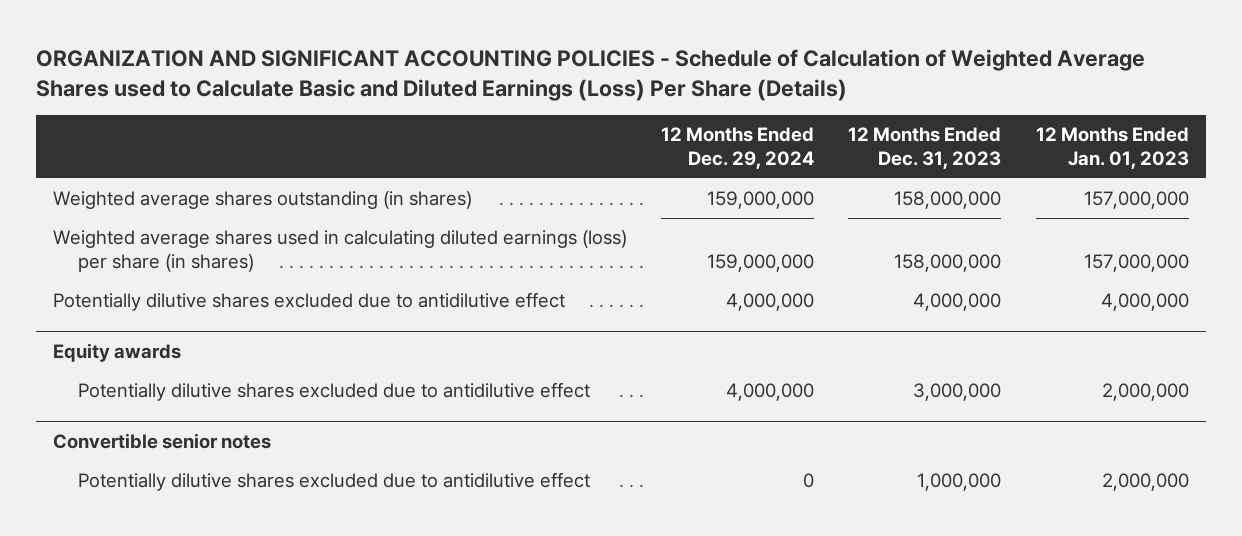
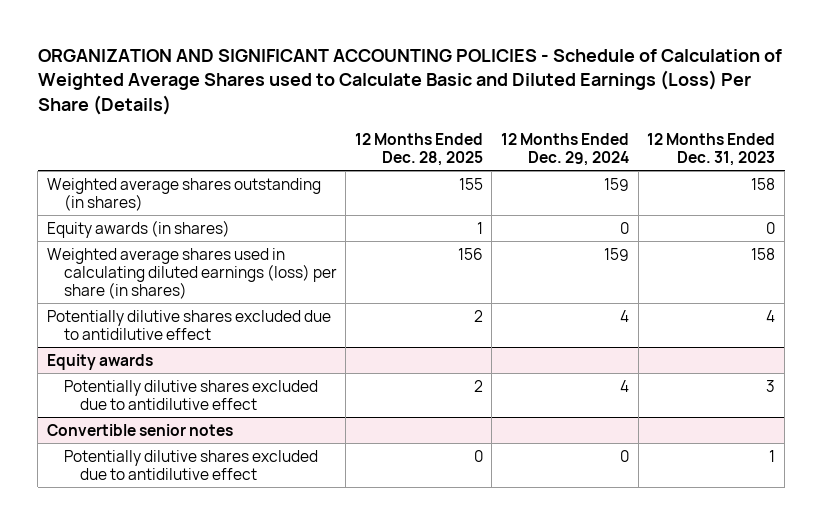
- | 12 Months Ended Dec. 29, 2024 | 12 Months Ended Dec. 31, 2023 | 12 Months Ended Jan. 01, 2023
+ | 12 Months Ended Dec. 28, 2025 | 12 Months Ended Dec. 29, 2024 | 12 Months Ended Dec. 31, 2023
- Weighted average shares outstanding (in shares) | 159,000,000 | 158,000,000 | 157,000,000
- Weighted average shares used in calculating diluted earnings (loss) per share (in shares) | 159,000,000 | 158,000,000 | 157,000,000
- Potentially dilutive shares excluded due to antidilutive effect | 4,000,000 | 4,000,000 | 4,000,000
+ Weighted average shares outstanding (in shares) | 155 | 159 | 158
+ Equity awards (in shares) | 1 | 0 | 0
+ Weighted average shares used in calculating diluted earnings (loss) per share (in shares) | 156 | 159 | 158
+ Potentially dilutive shares excluded due to antidilutive effect | 2 | 4 | 4
@ Equity awards
- Potentially dilutive shares excluded due to antidilutive effect | 4,000,000 | 3,000,000 | 2,000,000
+ Potentially dilutive shares excluded due to antidilutive effect | 2 | 4 | 3
@ Convertible senior notes
- Potentially dilutive shares excluded due to antidilutive effect | 0 | 1,000,000 | 2,000,000
+ Potentially dilutive shares excluded due to antidilutive effect | 0 | 0 | 1

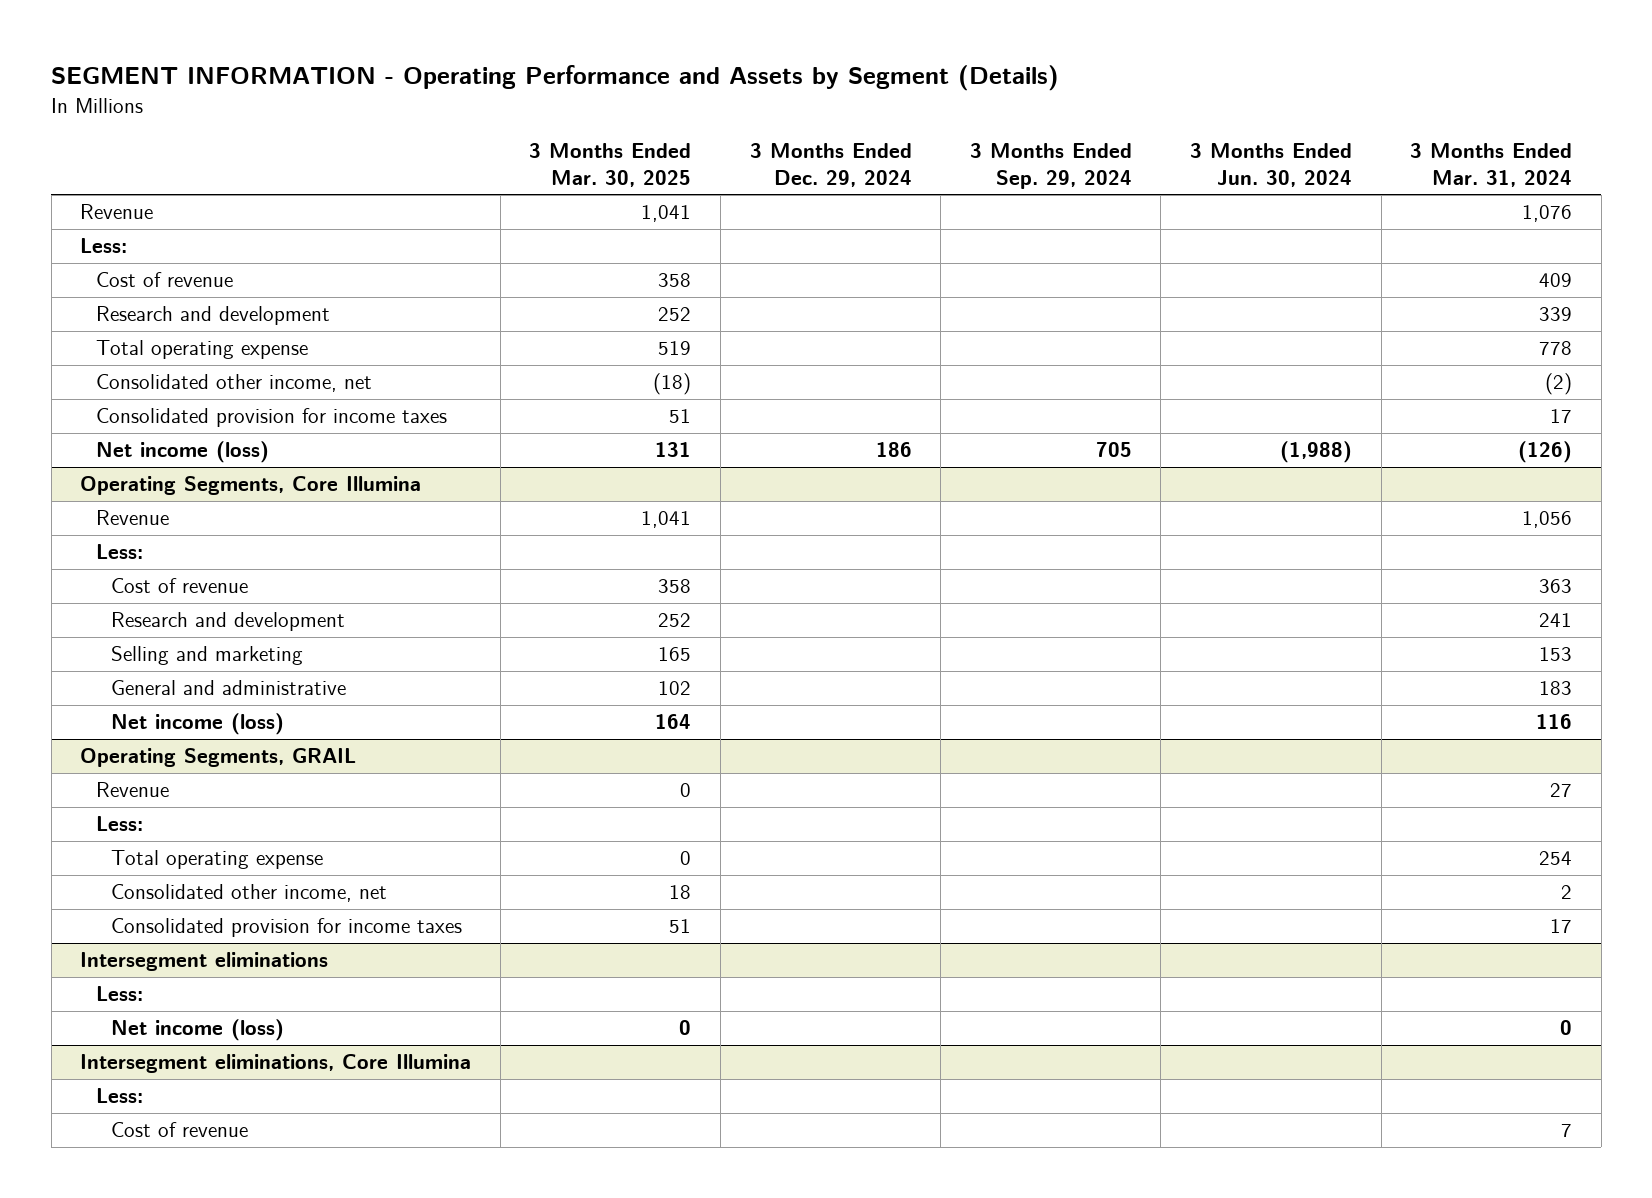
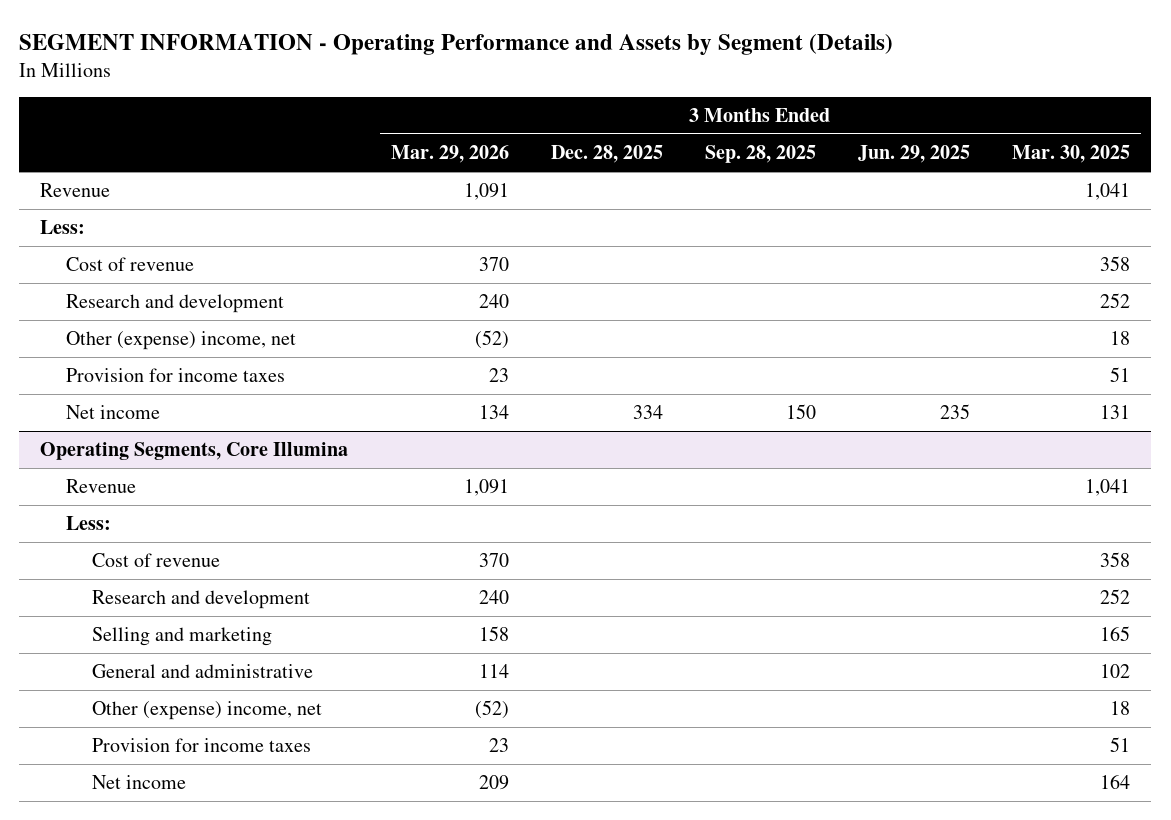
- | 3 Months Ended Mar. 30, 2025 | 3 Months Ended Dec. 29, 2024 | 3 Months Ended Sep. 29, 2024 | 3 Months Ended Jun. 30, 2024 | 3 Months Ended Mar. 31, 2024
+ | 3 Months Ended Mar. 29, 2026 | 3 Months Ended Dec. 28, 2025 | 3 Months Ended Sep. 28, 2025 | 3 Months Ended Jun. 29, 2025 | 3 Months Ended Mar. 30, 2025
- Total operating expense | 519 | | | | 778
- Consolidated other income, net | (18) | | | | (2)
- Consolidated provision for income taxes | 51 | | | | 17
- Net income (loss) | 131 | 186 | 705 | (1,988) | (126)
+ Other (expense) income, net | (52) | | | | 18
+ Provision for income taxes | 23 | | | | 51
+ Net income | 134 | 334 | 150 | 235 | 131
@ Operating Segments, Core Illumina
- Net income (loss) | 164 | | | | 116
- Operating Segments, GRAIL
- Revenue | 0 | | | | 27
- Less:
- Total operating expense | 0 | | | | 254
- Consolidated other income, net | 18 | | | | 2
- Consolidated provision for income taxes | 51 | | | | 17
- Intersegment eliminations
- Less:
- Net income (loss) | 0 | | | | 0
- Intersegment eliminations, Core Illumina
- Less:
- Cost of revenue | | | | | 7
@ Operating Segments, Core Illumina
+ Other (expense) income, net | (52) | | | | 18
+ Provision for income taxes | 23 | | | | 51
+ Net income | 209 | | | | 164

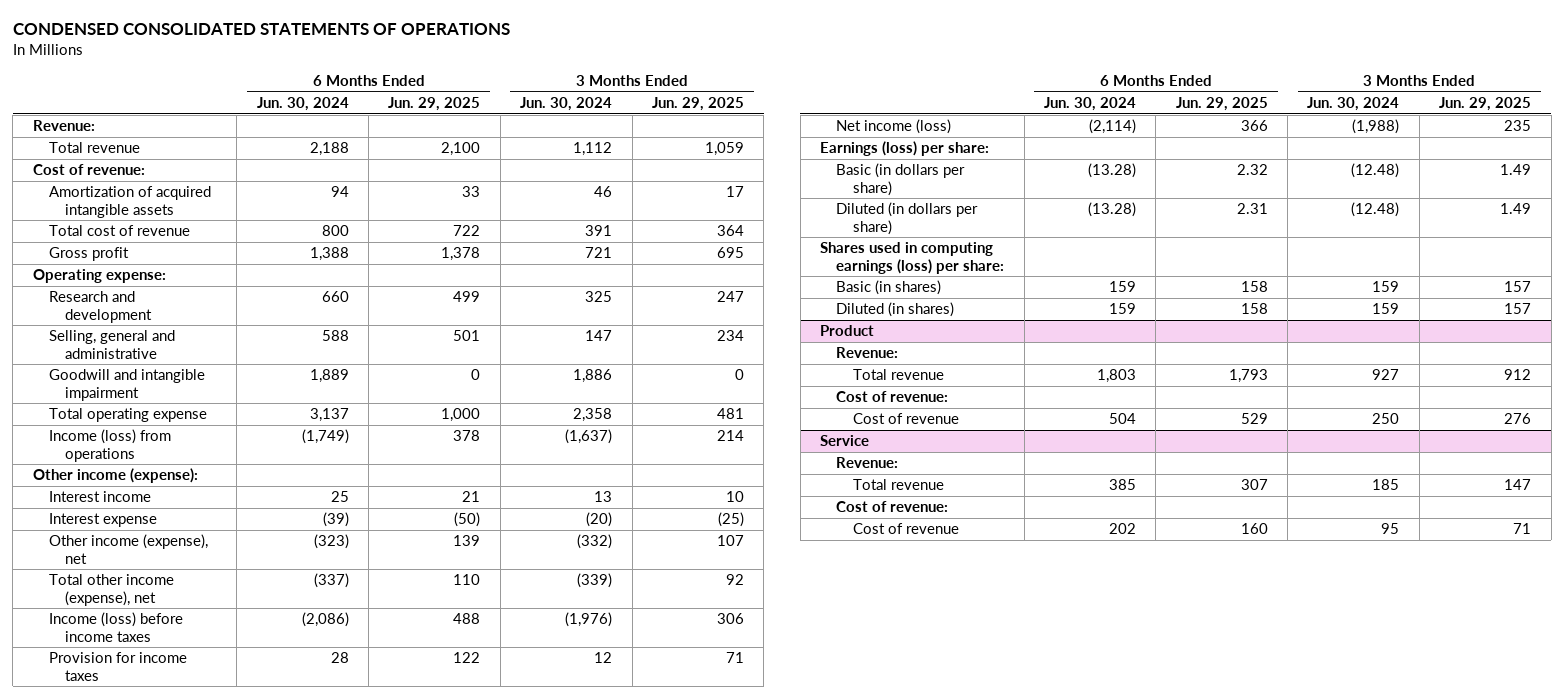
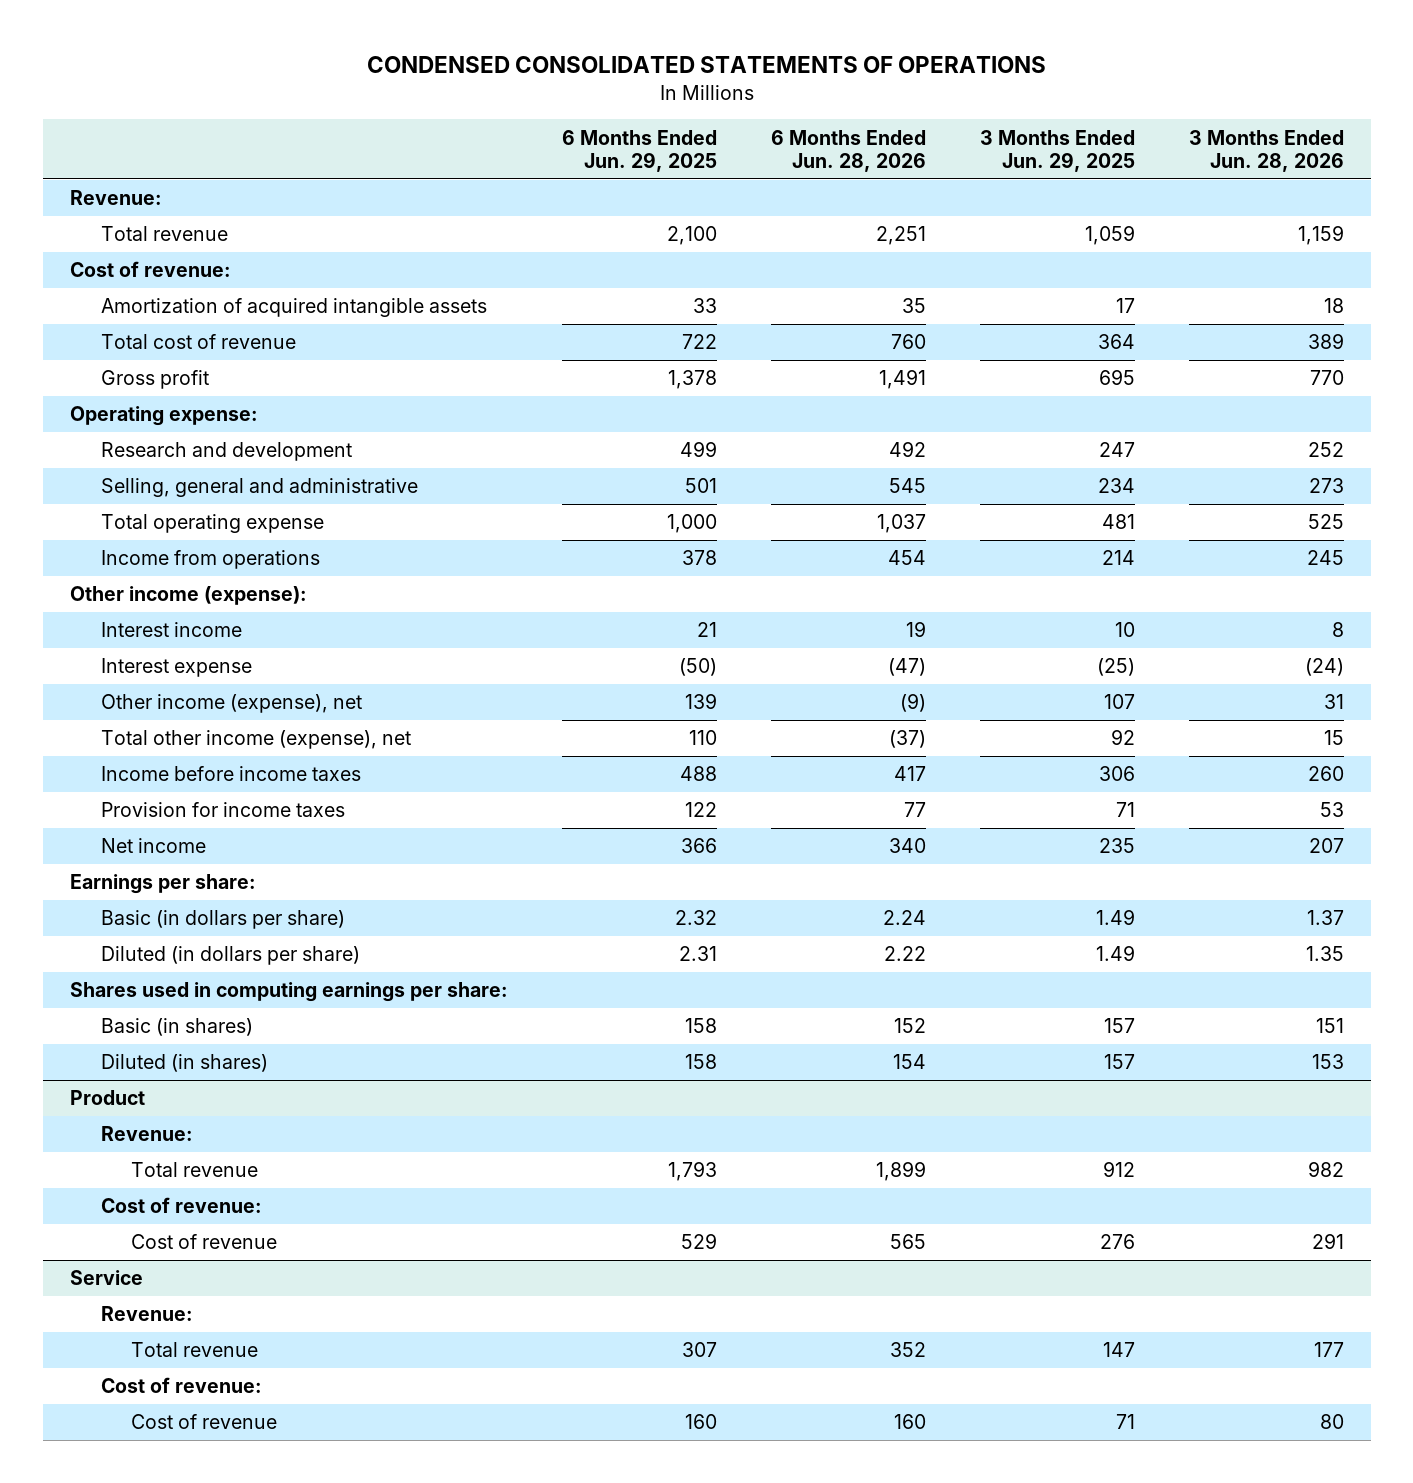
- | 6 Months Ended Jun. 30, 2024 | 6 Months Ended Jun. 29, 2025 | 3 Months Ended Jun. 30, 2024 | 3 Months Ended Jun. 29, 2025
+ | 6 Months Ended Jun. 29, 2025 | 6 Months Ended Jun. 28, 2026 | 3 Months Ended Jun. 29, 2025 | 3 Months Ended Jun. 28, 2026
- Goodwill and intangible impairment | 1,889 | 0 | 1,886 | 0
- Income (loss) from operations | (1,749) | 378 | (1,637) | 214
+ Income from operations | 378 | 454 | 214 | 245
- Income (loss) before income taxes | (2,086) | 488 | (1,976) | 306
+ Income before income taxes | 488 | 417 | 306 | 260
- Net income (loss) | (2,114) | 366 | (1,988) | 235
- Earnings (loss) per share:
+ Net income | 366 | 340 | 235 | 207
+ Earnings per share:
- Shares used in computing earnings (loss) per share:
+ Shares used in computing earnings per share:

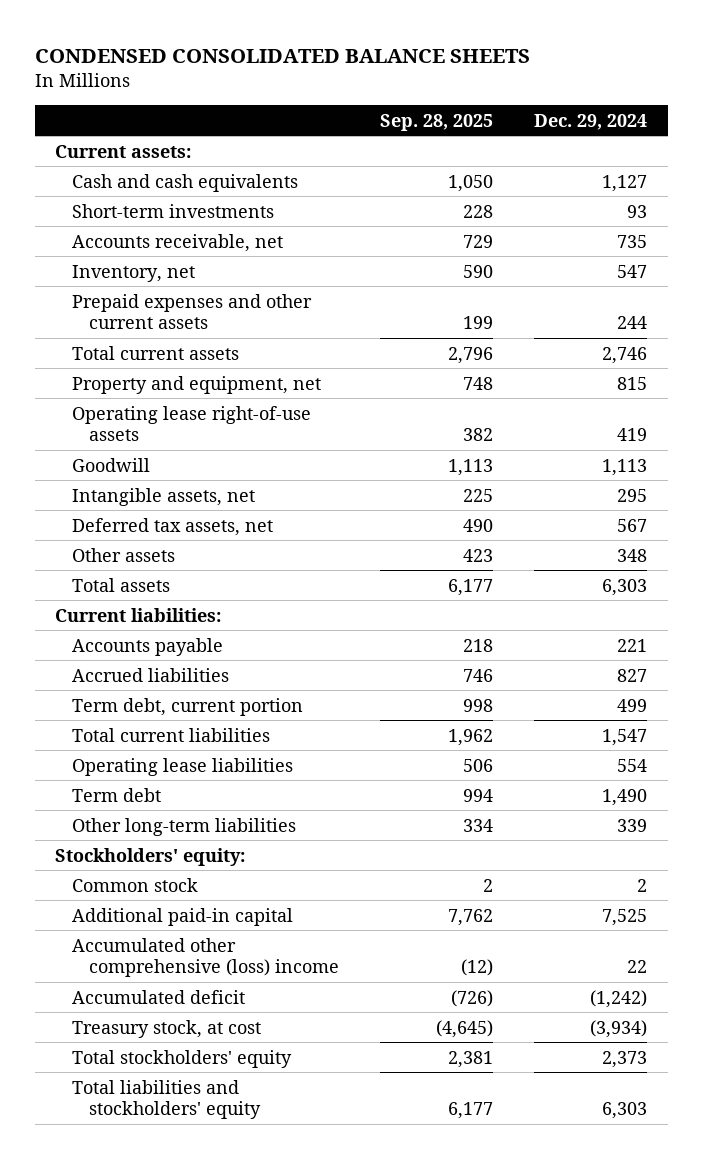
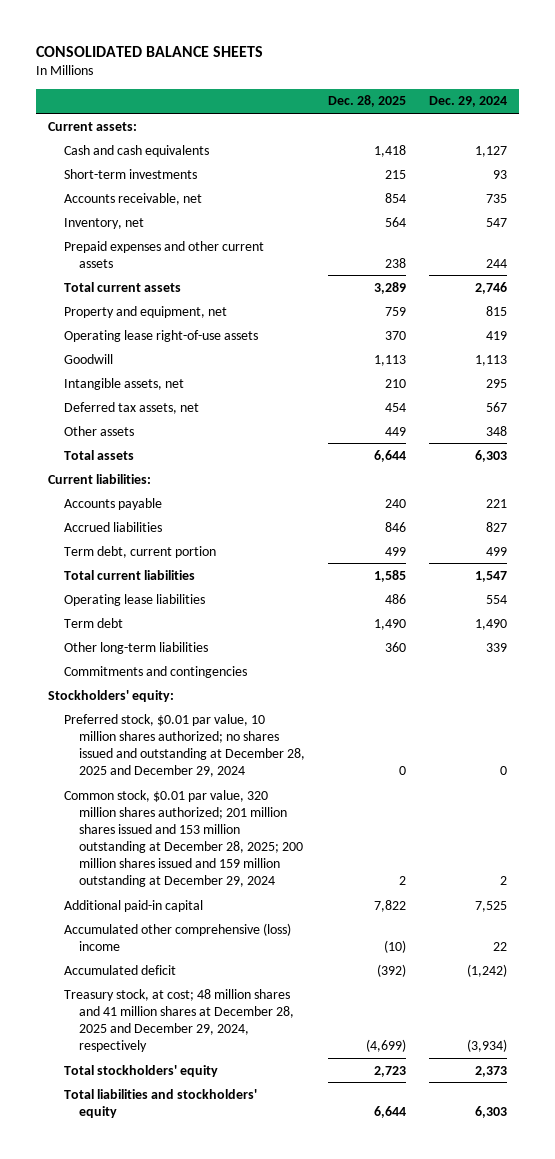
- CONDENSED CONSOLIDATED BALANCE SHEETS
+ CONSOLIDATED BALANCE SHEETS
- | Sep. 28, 2025 | Dec. 29, 2024
+ | Dec. 28, 2025 | Dec. 29, 2024
+ Commitments and contingencies
- Common stock | 2 | 2
+ Preferred stock, $0.01 par value, 10 million shares authorized; no shares issued and outstanding at December 28, 2025 and December 29, 2024 | 0 | 0
+ Common stock, $0.01 par value, 320 million shares authorized; 201 million shares issued and 153 million outstanding at December 28, 2025; 200 million shares issued and 159 million outstanding at December 29, 2024 | 2 | 2
- Treasury stock, at cost | (4,645) | (3,934)
+ Treasury stock, at cost; 48 million shares and 41 million shares at December 28, 2025 and December 29, 2024, respectively | (4,699) | (3,934)

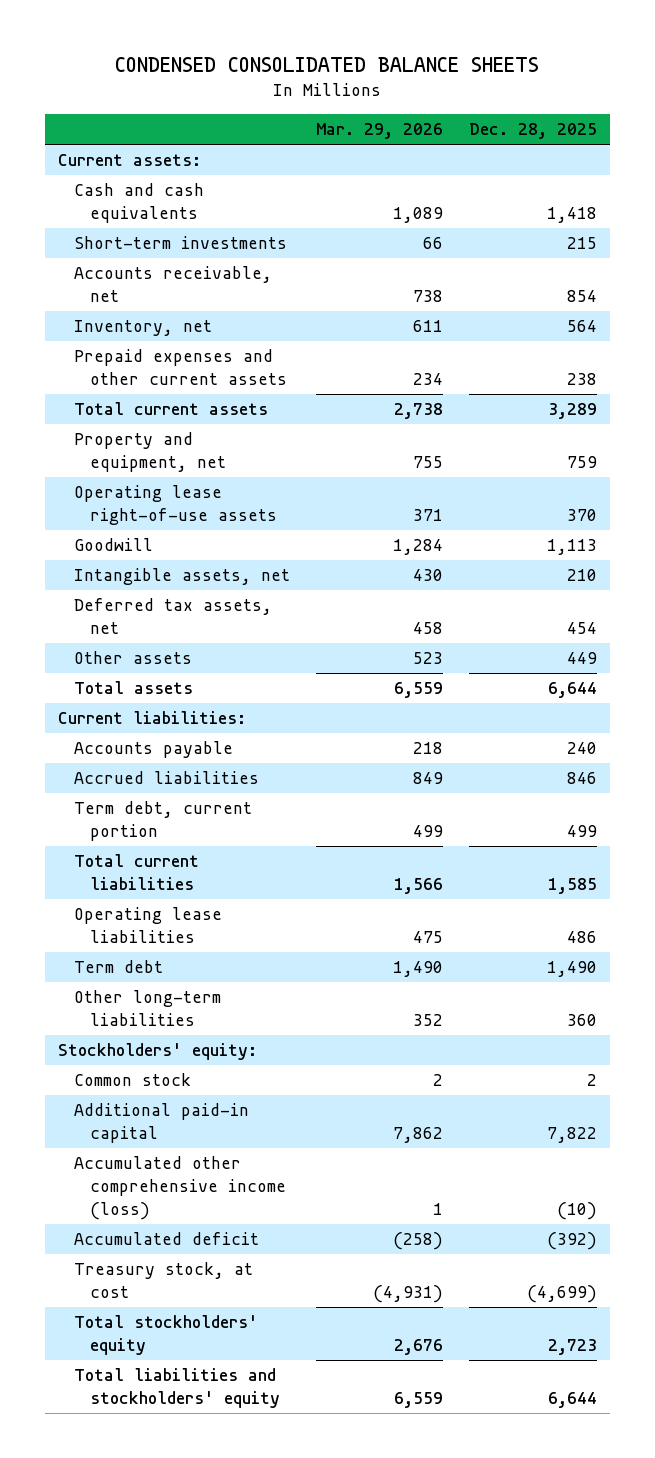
- CONSOLIDATED BALANCE SHEETS
+ CONDENSED CONSOLIDATED BALANCE SHEETS
- | Dec. 28, 2025 | Dec. 29, 2024
+ | Mar. 29, 2026 | Dec. 28, 2025
- Commitments and contingencies
- Preferred stock, $0.01 par value, 10 million shares authorized; no shares issued and outstanding at December 28, 2025 and December 29, 2024 | 0 | 0
- Common stock, $0.01 par value, 320 million shares authorized; 201 million shares issued and 153 million outstanding at December 28, 2025; 200 million shares issued and 159 million outstanding at December 29, 2024 | 2 | 2
+ Common stock | 2 | 2
- Accumulated other comprehensive (loss) income | (10) | 22
+ Accumulated other comprehensive income (loss) | 1 | (10)
- Treasury stock, at cost; 48 million shares and 41 million shares at December 28, 2025 and December 29, 2024, respectively | (4,699) | (3,934)
+ Treasury stock, at cost | (4,931) | (4,699)

